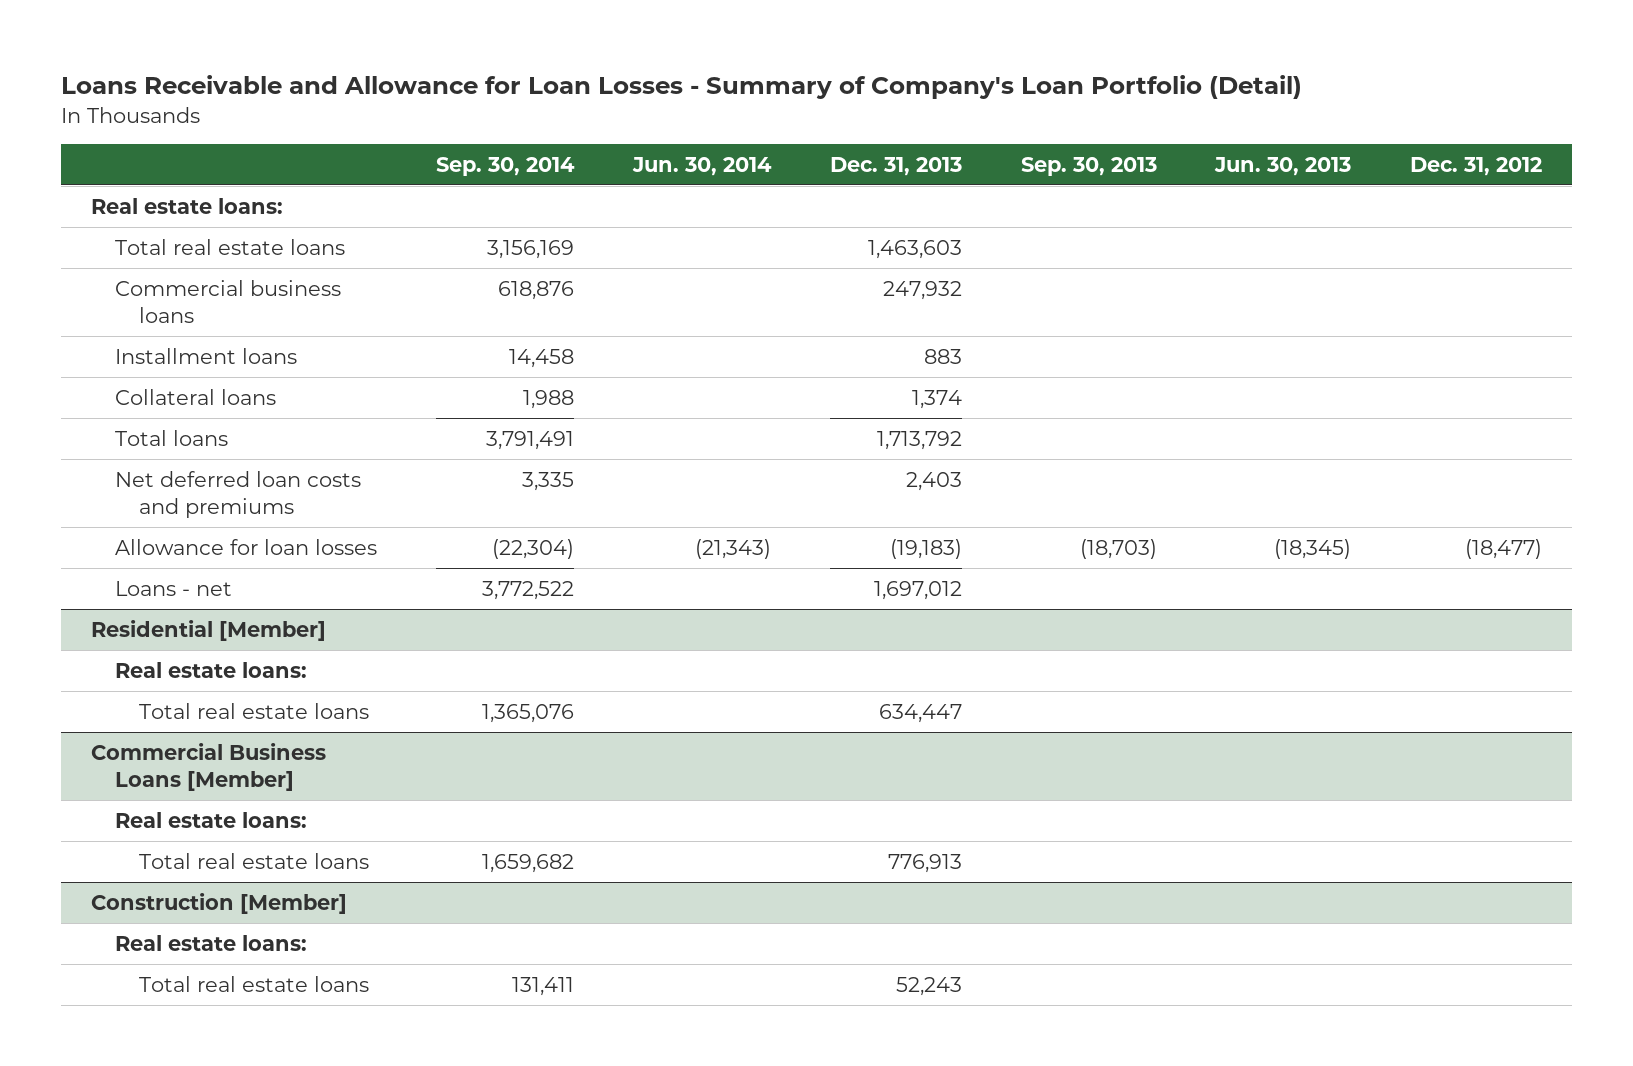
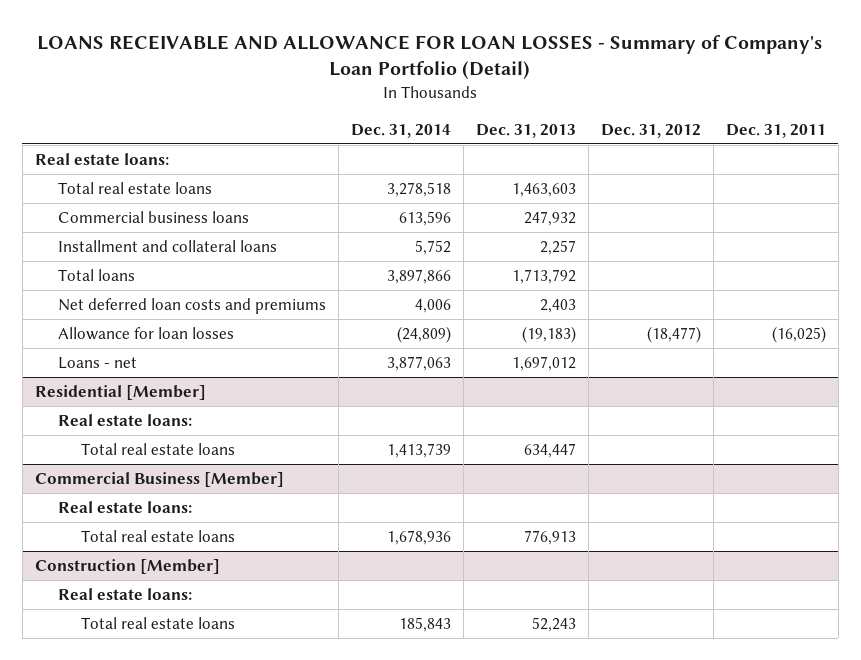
- Loans Receivable and Allowance for Loan Losses - Summary of Company's Loan Portfolio (Detail)
+ LOANS RECEIVABLE AND ALLOWANCE FOR LOAN LOSSES - Summary of Company's Loan Portfolio (Detail)
- | Sep. 30, 2014 | Jun. 30, 2014 | Dec. 31, 2013 | Sep. 30, 2013 | Jun. 30, 2013 | Dec. 31, 2012
+ | Dec. 31, 2014 | Dec. 31, 2013 | Dec. 31, 2012 | Dec. 31, 2011
- Installment loans | 14,458 | | 883 | | |
- Collateral loans | 1,988 | | 1,374 | | |
+ Installment and collateral loans | 5,752 | 2,257 | |
- Commercial Business Loans [Member]
+ Commercial Business [Member]

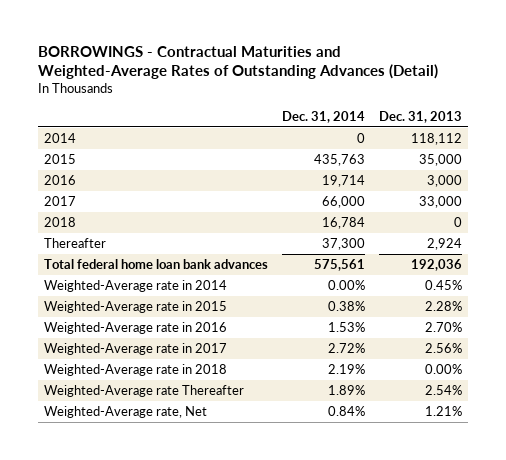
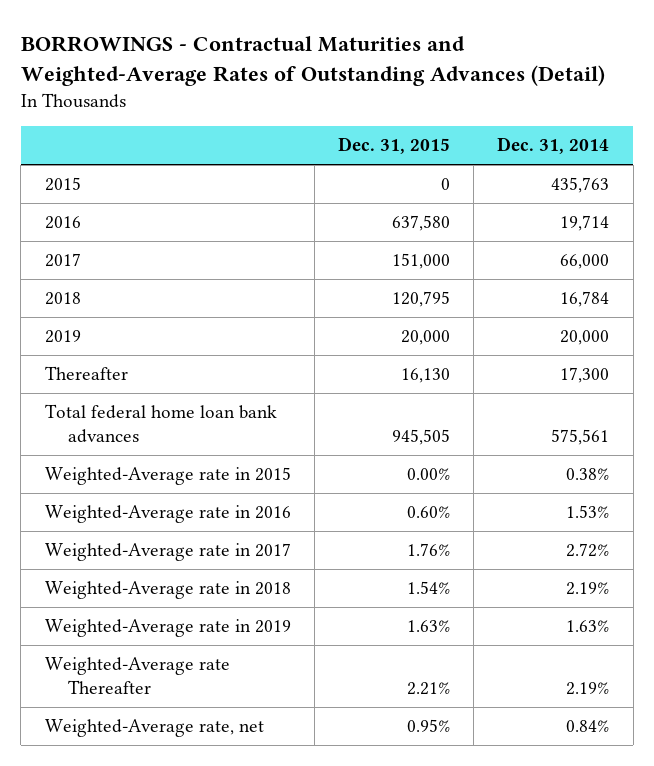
- | Dec. 31, 2014 | Dec. 31, 2013
+ | Dec. 31, 2015 | Dec. 31, 2014
- 2014 | 0 | 118,112
- Thereafter | 37,300 | 2,924
+ 2019 | 20,000 | 20,000
+ Thereafter | 16,130 | 17,300
- Weighted-Average rate in 2014 | 0.00% | 0.45%
- Weighted-Average rate Thereafter | 1.89% | 2.54%
- Weighted-Average rate, Net | 0.84% | 1.21%
+ Weighted-Average rate in 2019 | 1.63% | 1.63%
+ Weighted-Average rate Thereafter | 2.21% | 2.19%
+ Weighted-Average rate, net | 0.95% | 0.84%

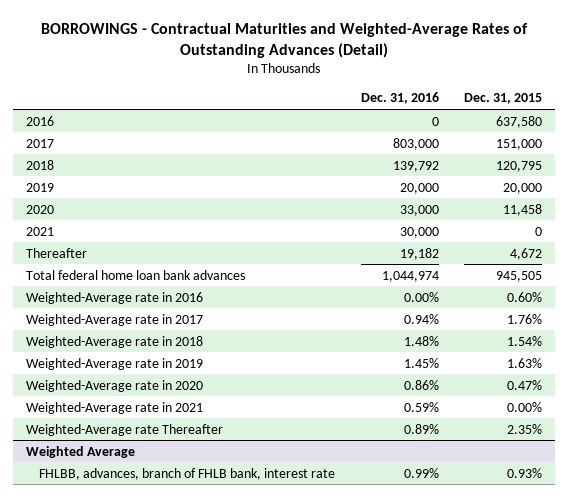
- | Dec. 31, 2015 | Dec. 31, 2014
+ | Dec. 31, 2016 | Dec. 31, 2015
- 2015 | 0 | 435,763
- Thereafter | 16,130 | 17,300
+ 2020 | 33,000 | 11,458
+ 2021 | 30,000 | 0
+ Thereafter | 19,182 | 4,672
- Weighted-Average rate in 2015 | 0.00% | 0.38%
- Weighted-Average rate Thereafter | 2.21% | 2.19%
- Weighted-Average rate, net | 0.95% | 0.84%
+ Weighted-Average rate in 2020 | 0.86% | 0.47%
+ Weighted-Average rate in 2021 | 0.59% | 0.00%
+ Weighted-Average rate Thereafter | 0.89% | 2.35%
+ Weighted Average
+ FHLBB, advances, branch of FHLB bank, interest rate | 0.99% | 0.93%

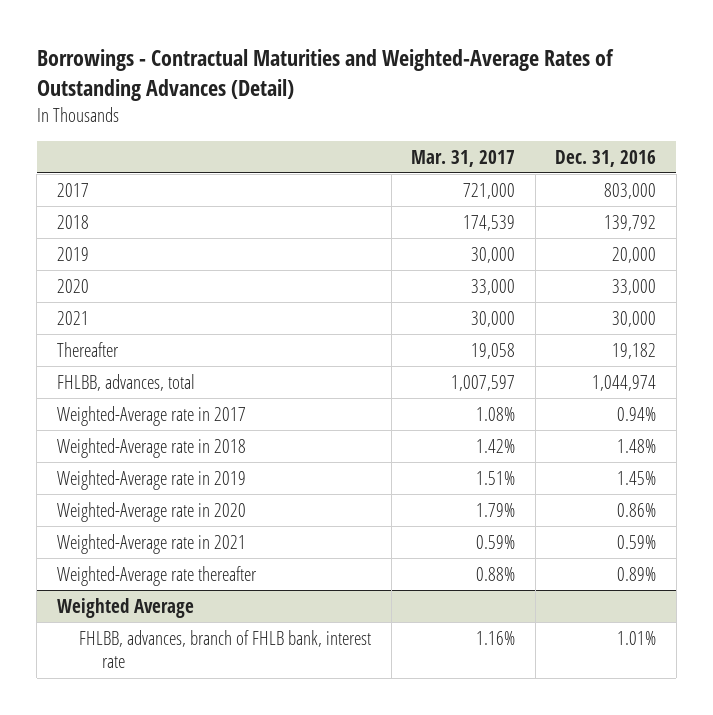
- BORROWINGS - Contractual Maturities and Weighted-Average Rates of Outstanding Advances (Detail)
+ Borrowings - Contractual Maturities and Weighted-Average Rates of Outstanding Advances (Detail)
- | Dec. 31, 2016 | Dec. 31, 2015
+ | Mar. 31, 2017 | Dec. 31, 2016
- 2016 | 0 | 637,580
- Total federal home loan bank advances | 1,044,974 | 945,505
- Weighted-Average rate in 2016 | 0.00% | 0.60%
+ FHLBB, advances, total | 1,007,597 | 1,044,974
- Weighted-Average rate Thereafter | 0.89% | 2.35%
+ Weighted-Average rate thereafter | 0.88% | 0.89%
@ Weighted Average
- FHLBB, advances, branch of FHLB bank, interest rate | 0.99% | 0.93%
+ FHLBB, advances, branch of FHLB bank, interest rate | 1.16% | 1.01%

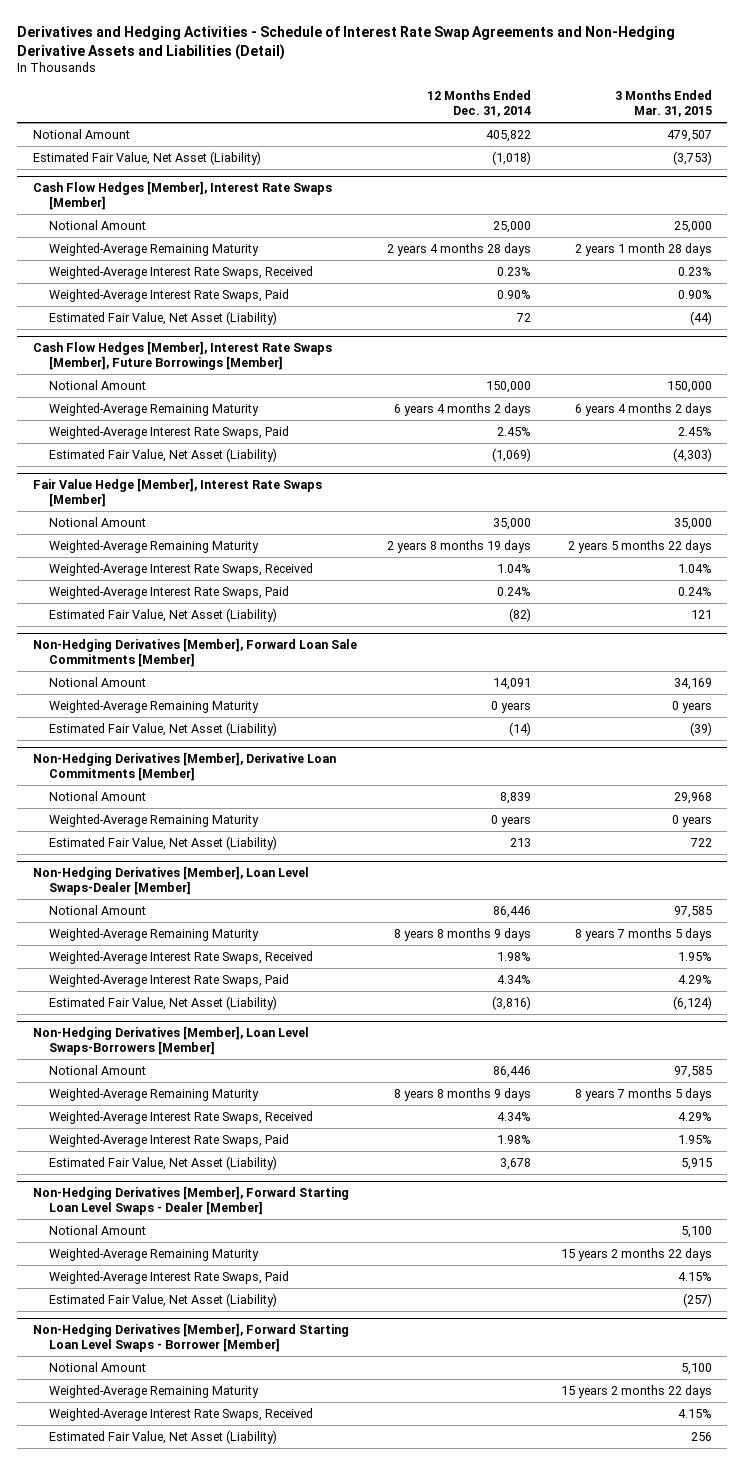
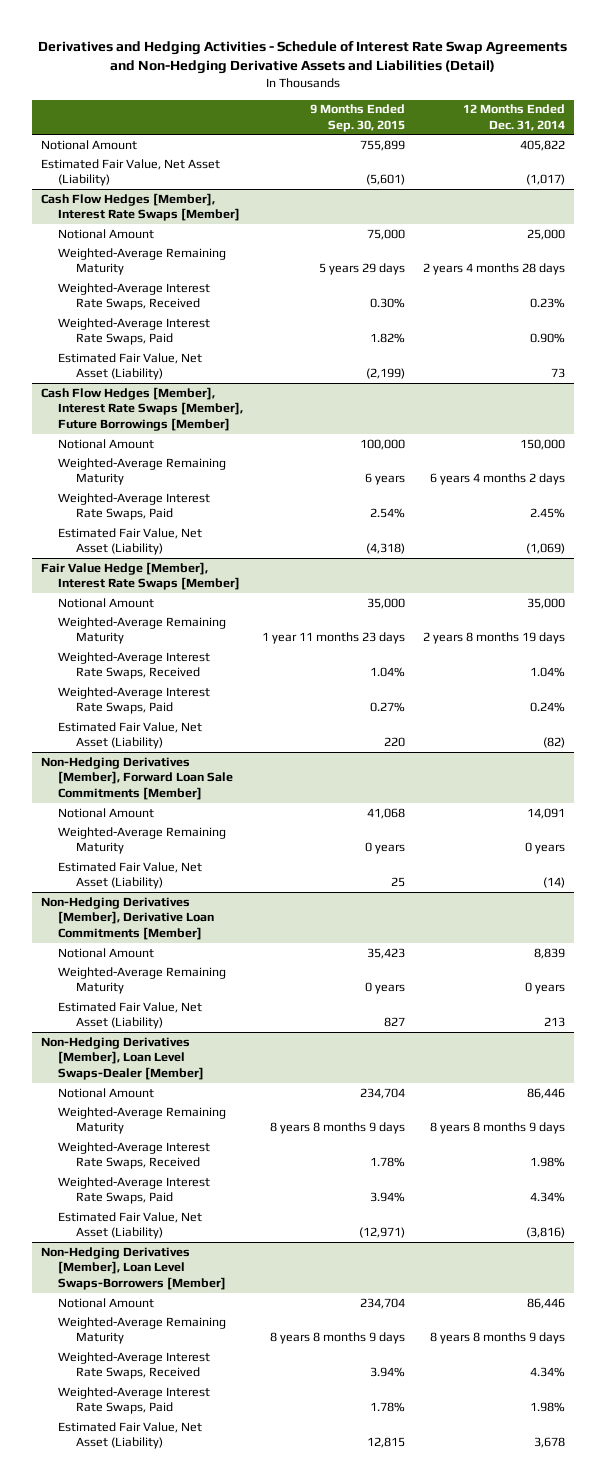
- | 12 Months Ended Dec. 31, 2014 | 3 Months Ended Mar. 31, 2015
+ | 9 Months Ended Sep. 30, 2015 | 12 Months Ended Dec. 31, 2014
- Estimated Fair Value, Net Asset (Liability) | (1,018) | (3,753)
+ Estimated Fair Value, Net Asset (Liability) | (5,601) | (1,017)
@ Cash Flow Hedges [Member], Interest Rate Swaps [Member]
- Estimated Fair Value, Net Asset (Liability) | 72 | (44)
+ Estimated Fair Value, Net Asset (Liability) | (2,199) | 73
- Non-Hedging Derivatives [Member], Forward Starting Loan Level Swaps - Dealer [Member]
- Notional Amount | | 5,100
- Weighted-Average Remaining Maturity | | 15 years 2 months 22 days
- Weighted-Average Interest Rate Swaps, Paid | | 4.15%
- Estimated Fair Value, Net Asset (Liability) | | (257)
- Non-Hedging Derivatives [Member], Forward Starting Loan Level Swaps - Borrower [Member]
- Notional Amount | | 5,100
- Weighted-Average Remaining Maturity | | 15 years 2 months 22 days
- Weighted-Average Interest Rate Swaps, Received | | 4.15%
- Estimated Fair Value, Net Asset (Liability) | | 256

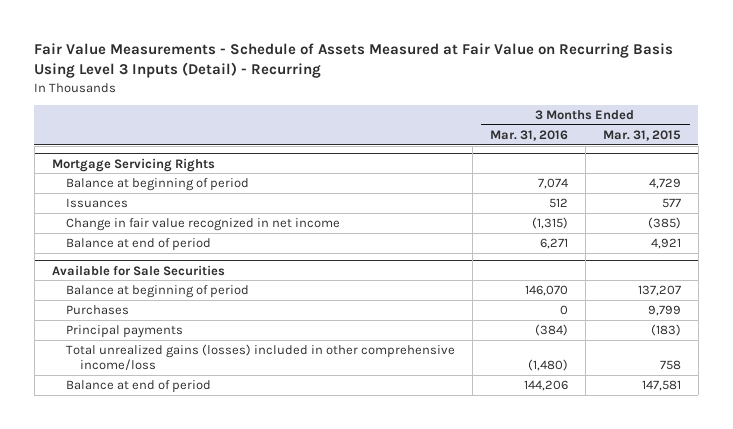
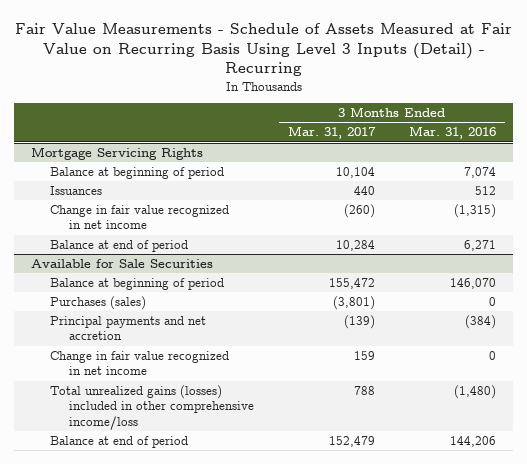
- | 3 Months Ended Mar. 31, 2016 | 3 Months Ended Mar. 31, 2015
+ | 3 Months Ended Mar. 31, 2017 | 3 Months Ended Mar. 31, 2016
@ Available for Sale Securities
- Purchases | 0 | 9,799
- Principal payments | (384) | (183)
+ Purchases (sales) | (3,801) | 0
+ Principal payments and net accretion | (139) | (384)
+ Change in fair value recognized in net income | 159 | 0

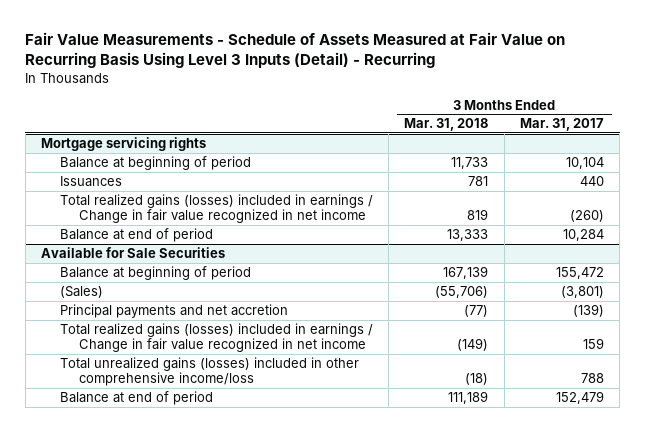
- | 3 Months Ended Mar. 31, 2017 | 3 Months Ended Mar. 31, 2016
+ | 3 Months Ended Mar. 31, 2018 | 3 Months Ended Mar. 31, 2017
- Mortgage Servicing Rights
+ Mortgage servicing rights
- Change in fair value recognized in net income | (260) | (1,315)
+ Total realized gains (losses) included in earnings / Change in fair value recognized in net income | 819 | (260)
@ Available for Sale Securities
- Purchases (sales) | (3,801) | 0
+ (Sales) | (55,706) | (3,801)
- Change in fair value recognized in net income | 159 | 0
+ Total realized gains (losses) included in earnings / Change in fair value recognized in net income | (149) | 159

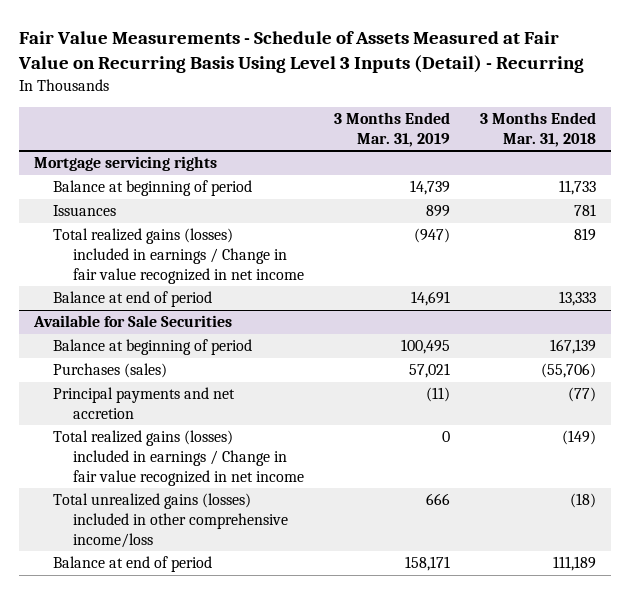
- | 3 Months Ended Mar. 31, 2018 | 3 Months Ended Mar. 31, 2017
+ | 3 Months Ended Mar. 31, 2019 | 3 Months Ended Mar. 31, 2018
@ Available for Sale Securities
- (Sales) | (55,706) | (3,801)
+ Purchases (sales) | 57,021 | (55,706)

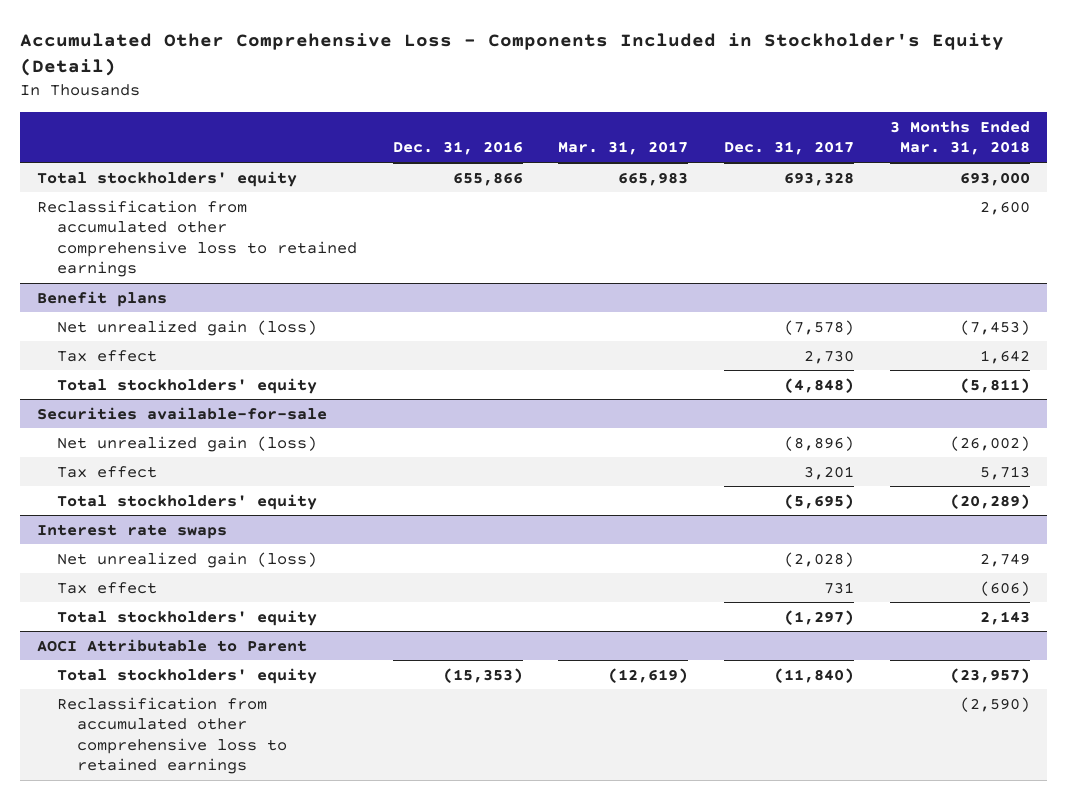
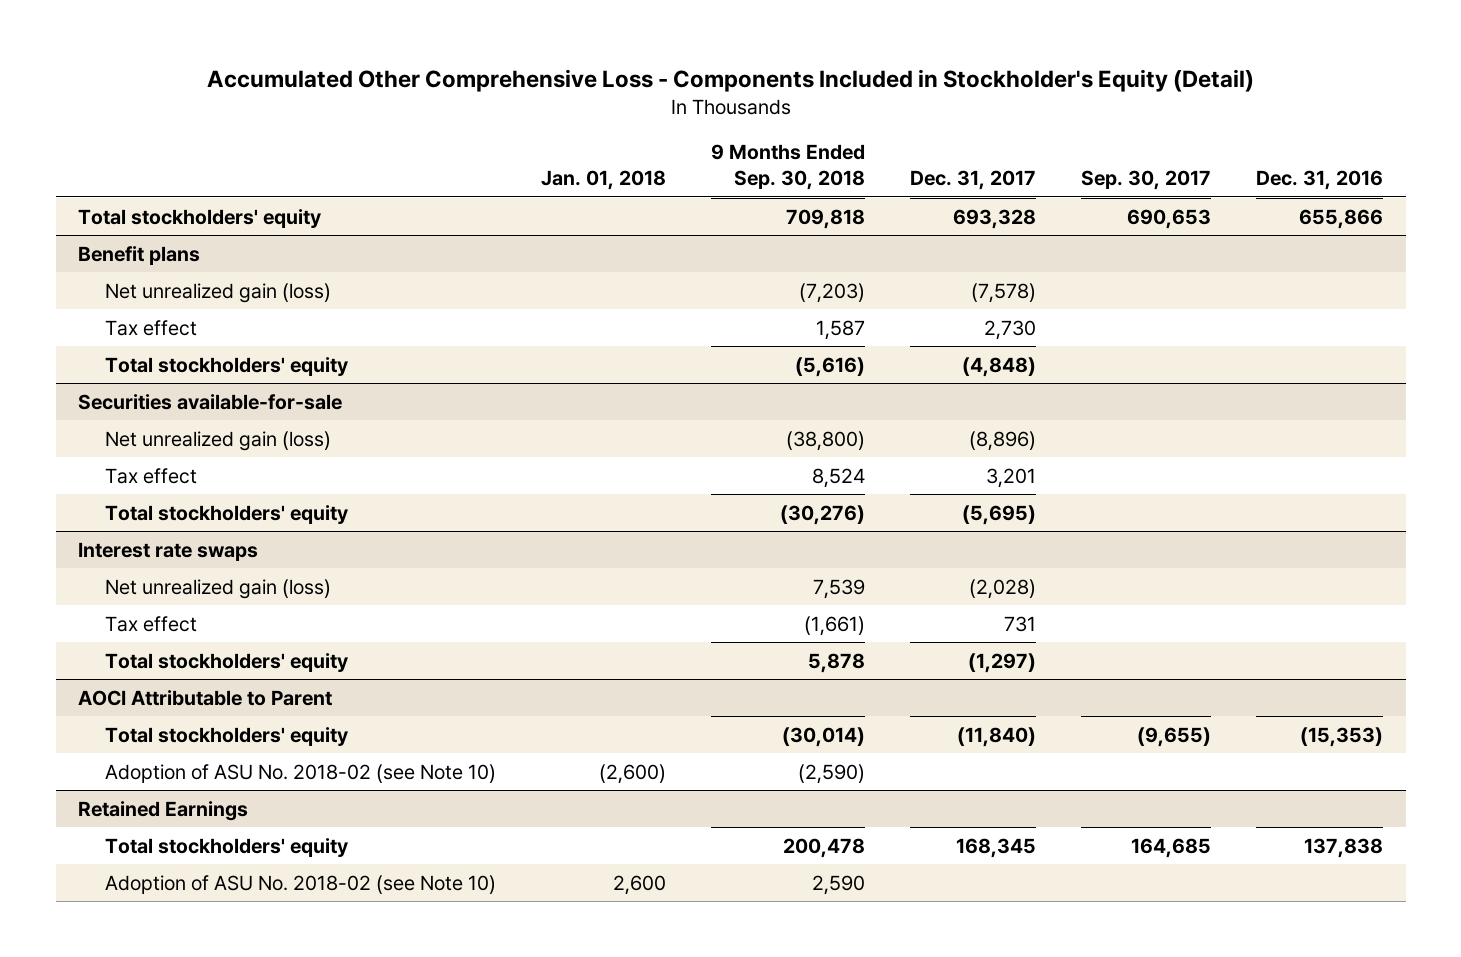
- | Dec. 31, 2016 | Mar. 31, 2017 | Dec. 31, 2017 | 3 Months Ended Mar. 31, 2018
+ | Jan. 01, 2018 | 9 Months Ended Sep. 30, 2018 | Dec. 31, 2017 | Sep. 30, 2017 | Dec. 31, 2016
- Reclassification from accumulated other comprehensive loss to retained earnings | | | | 2,600
@ AOCI Attributable to Parent
- Reclassification from accumulated other comprehensive loss to retained earnings | | | | (2,590)
+ Adoption of ASU No. 2018-02 (see Note 10) | (2,600) | (2,590) | | |
+ Retained Earnings
+ Total stockholders' equity | | 200,478 | 168,345 | 164,685 | 137,838
+ Adoption of ASU No. 2018-02 (see Note 10) | 2,600 | 2,590 | | |

